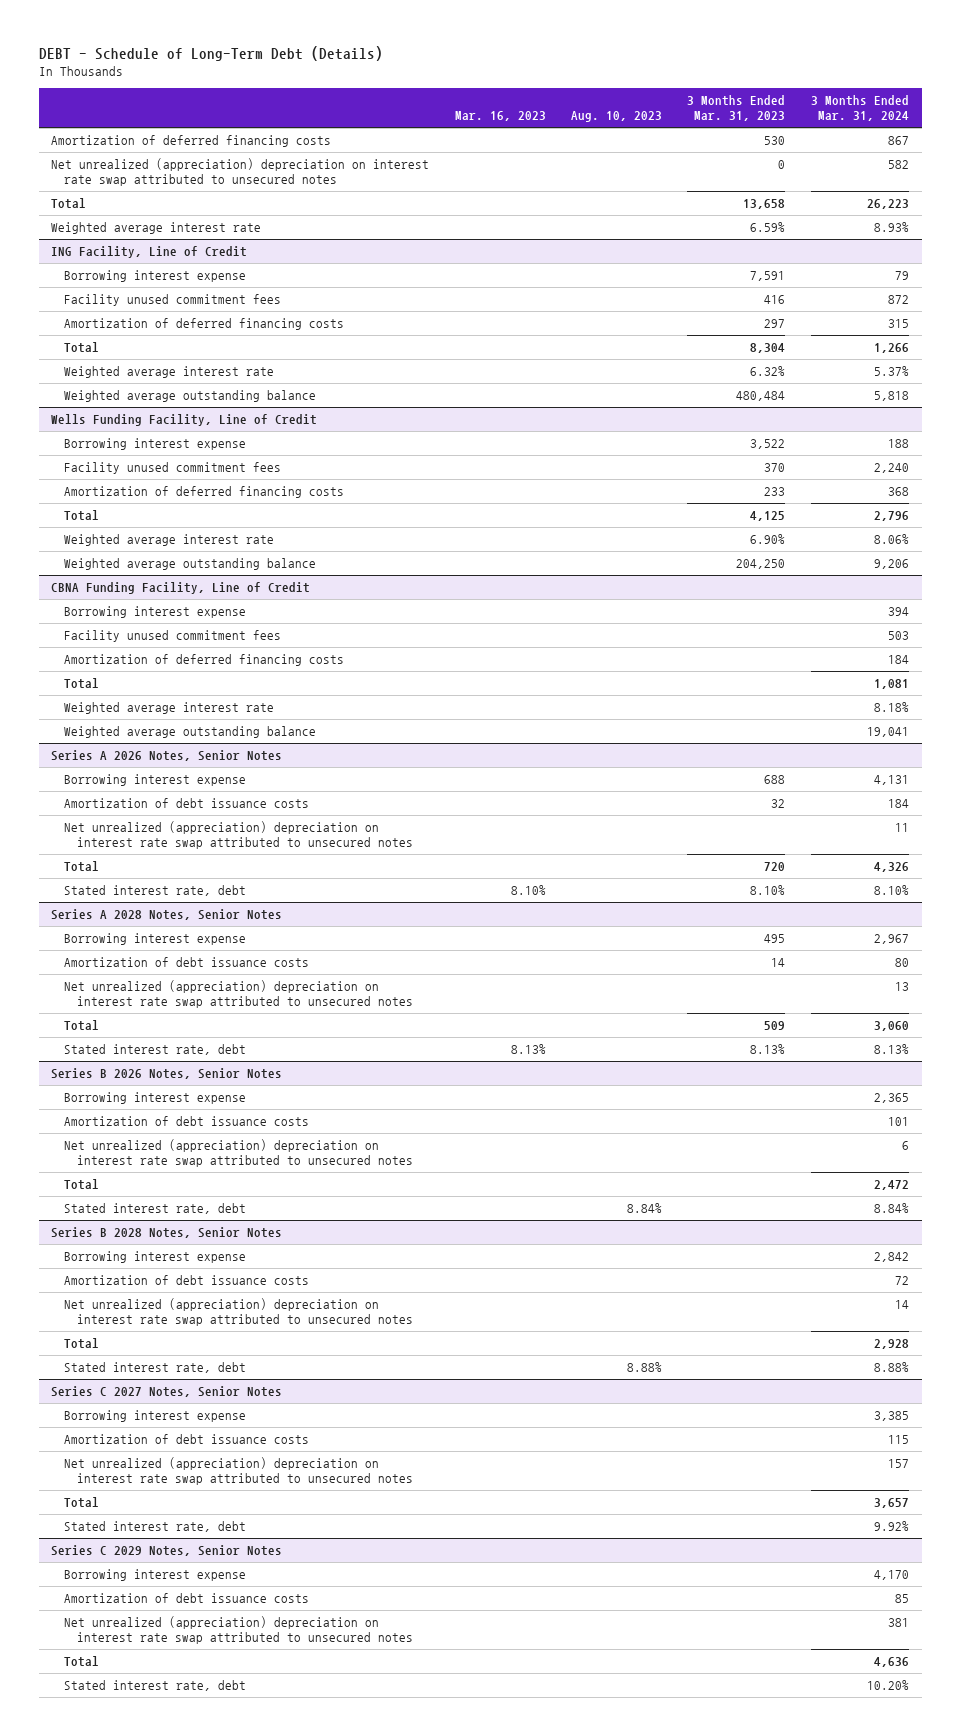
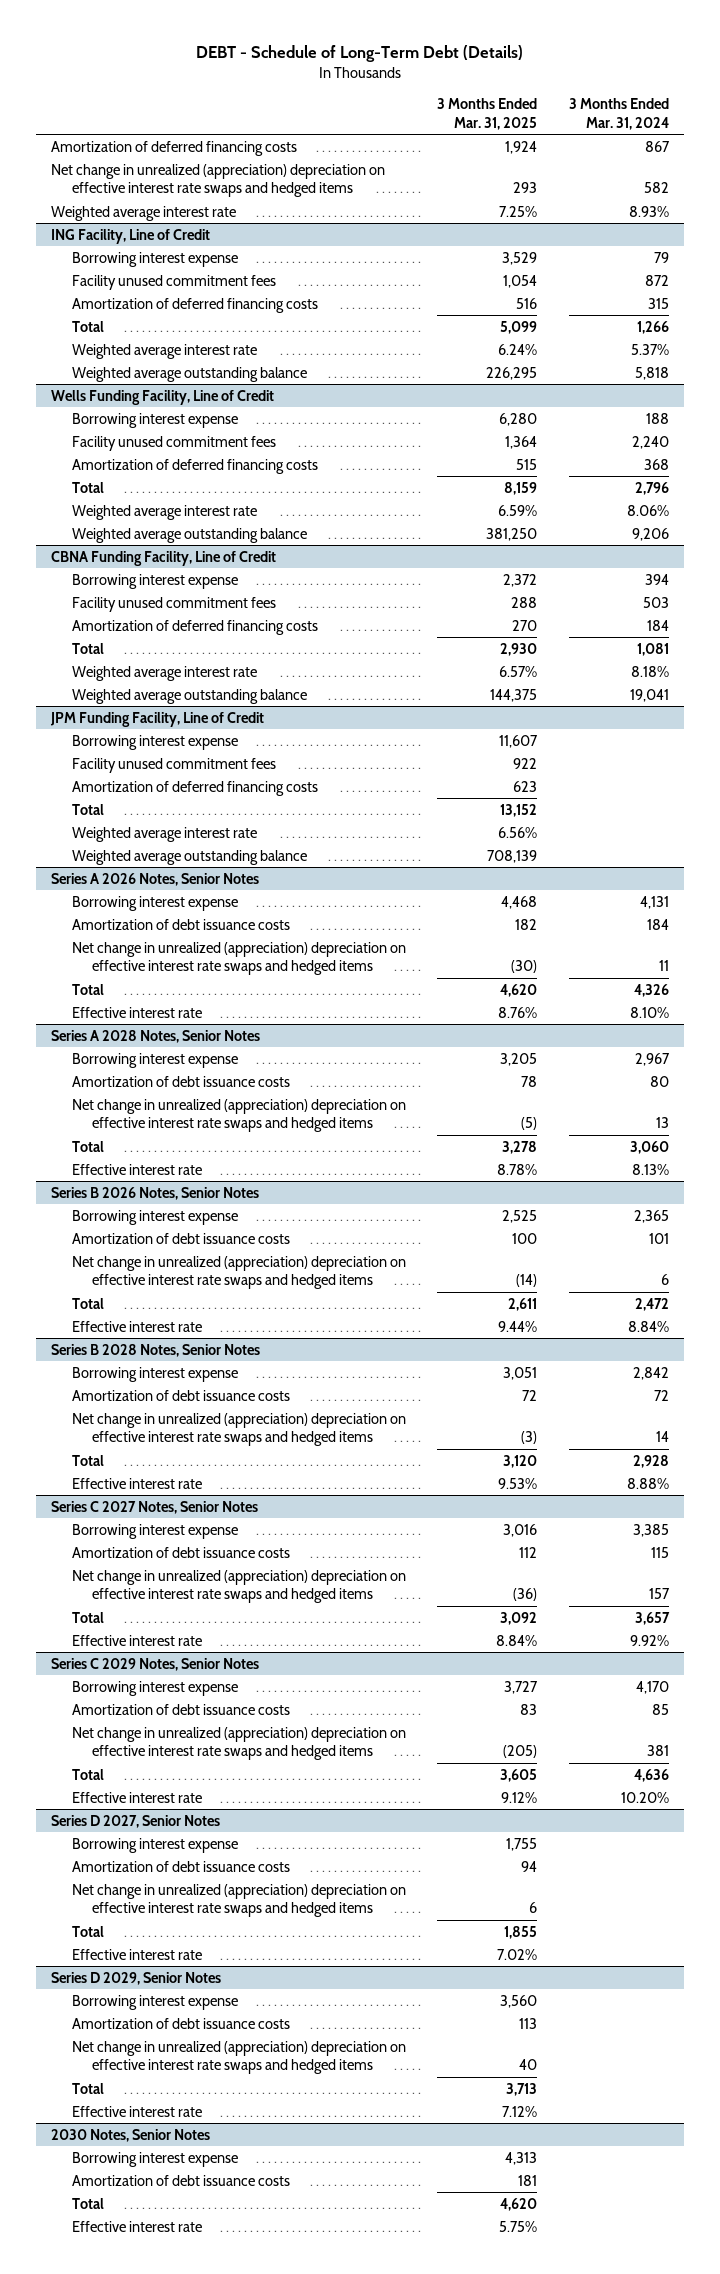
- | Mar. 16, 2023 | Aug. 10, 2023 | 3 Months Ended Mar. 31, 2023 | 3 Months Ended Mar. 31, 2024
+ | 3 Months Ended Mar. 31, 2025 | 3 Months Ended Mar. 31, 2024
- Net unrealized (appreciation) depreciation on interest rate swap attributed to unsecured notes | | | 0 | 582
- Total | | | 13,658 | 26,223
+ Net change in unrealized (appreciation) depreciation on effective interest rate swaps and hedged items | 293 | 582
+ JPM Funding Facility, Line of Credit
+ Borrowing interest expense | 11,607 |
+ Facility unused commitment fees | 922 |
+ Amortization of deferred financing costs | 623 |
+ Total | 13,152 |
+ Weighted average interest rate | 6.56% |
+ Weighted average outstanding balance | 708,139 |
@ Series A 2026 Notes, Senior Notes
- Net unrealized (appreciation) depreciation on interest rate swap attributed to unsecured notes | | | | 11
+ Net change in unrealized (appreciation) depreciation on effective interest rate swaps and hedged items | (30) | 11
- Stated interest rate, debt | 8.10% | | 8.10% | 8.10%
+ Effective interest rate | 8.76% | 8.10%
@ Series A 2028 Notes, Senior Notes
- Net unrealized (appreciation) depreciation on interest rate swap attributed to unsecured notes | | | | 13
+ Net change in unrealized (appreciation) depreciation on effective interest rate swaps and hedged items | (5) | 13
- Stated interest rate, debt | 8.13% | | 8.13% | 8.13%
+ Effective interest rate | 8.78% | 8.13%
@ Series B 2026 Notes, Senior Notes
- Net unrealized (appreciation) depreciation on interest rate swap attributed to unsecured notes | | | | 6
+ Net change in unrealized (appreciation) depreciation on effective interest rate swaps and hedged items | (14) | 6
- Stated interest rate, debt | | 8.84% | | 8.84%
+ Effective interest rate | 9.44% | 8.84%
@ Series B 2028 Notes, Senior Notes
- Net unrealized (appreciation) depreciation on interest rate swap attributed to unsecured notes | | | | 14
+ Net change in unrealized (appreciation) depreciation on effective interest rate swaps and hedged items | (3) | 14
- Stated interest rate, debt | | 8.88% | | 8.88%
+ Effective interest rate | 9.53% | 8.88%
@ Series C 2027 Notes, Senior Notes
- Net unrealized (appreciation) depreciation on interest rate swap attributed to unsecured notes | | | | 157
+ Net change in unrealized (appreciation) depreciation on effective interest rate swaps and hedged items | (36) | 157
- Stated interest rate, debt | | | | 9.92%
+ Effective interest rate | 8.84% | 9.92%
@ Series C 2029 Notes, Senior Notes
- Net unrealized (appreciation) depreciation on interest rate swap attributed to unsecured notes | | | | 381
+ Net change in unrealized (appreciation) depreciation on effective interest rate swaps and hedged items | (205) | 381
- Stated interest rate, debt | | | | 10.20%
+ Effective interest rate | 9.12% | 10.20%
+ Series D 2027, Senior Notes
+ Borrowing interest expense | 1,755 |
+ Amortization of debt issuance costs | 94 |
+ Net change in unrealized (appreciation) depreciation on effective interest rate swaps and hedged items | 6 |
+ Total | 1,855 |
+ Effective interest rate | 7.02% |
+ Series D 2029, Senior Notes
+ Borrowing interest expense | 3,560 |
+ Amortization of debt issuance costs | 113 |
+ Net change in unrealized (appreciation) depreciation on effective interest rate swaps and hedged items | 40 |
+ Total | 3,713 |
+ Effective interest rate | 7.12% |
+ 2030 Notes, Senior Notes
+ Borrowing interest expense | 4,313 |
+ Amortization of debt issuance costs | 181 |
+ Total | 4,620 |
+ Effective interest rate | 5.75% |

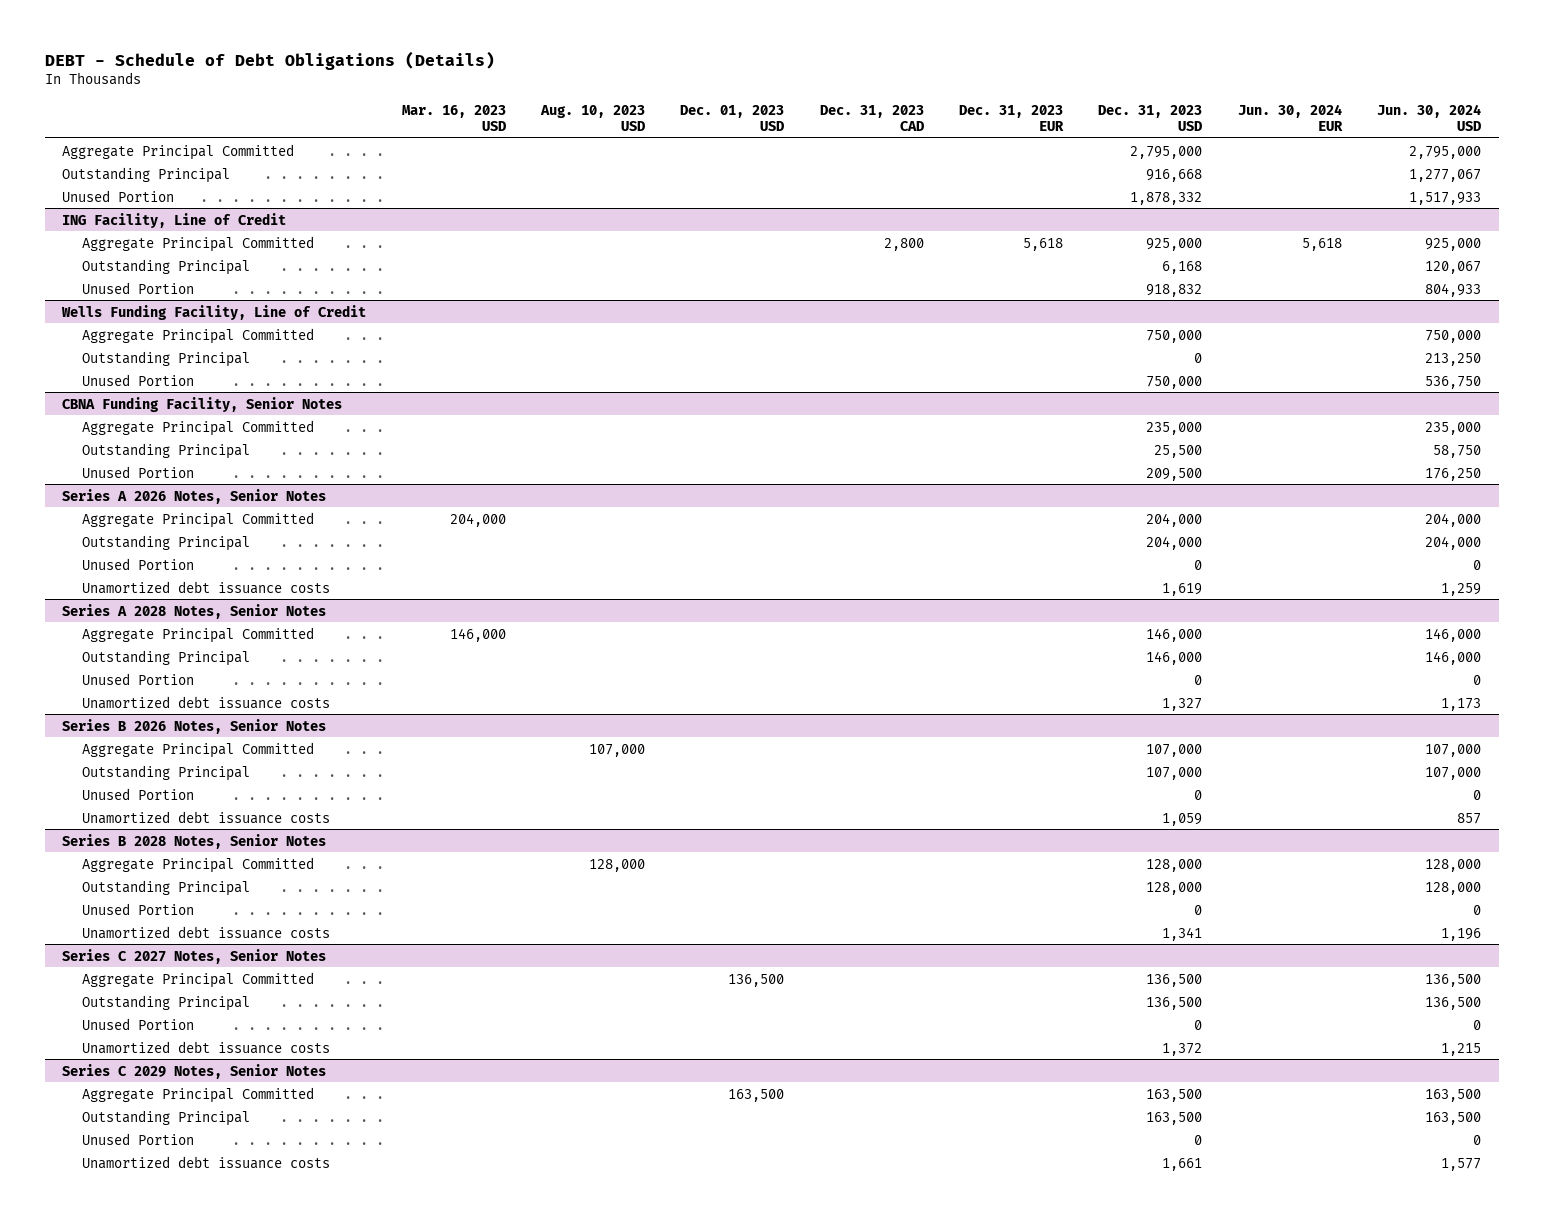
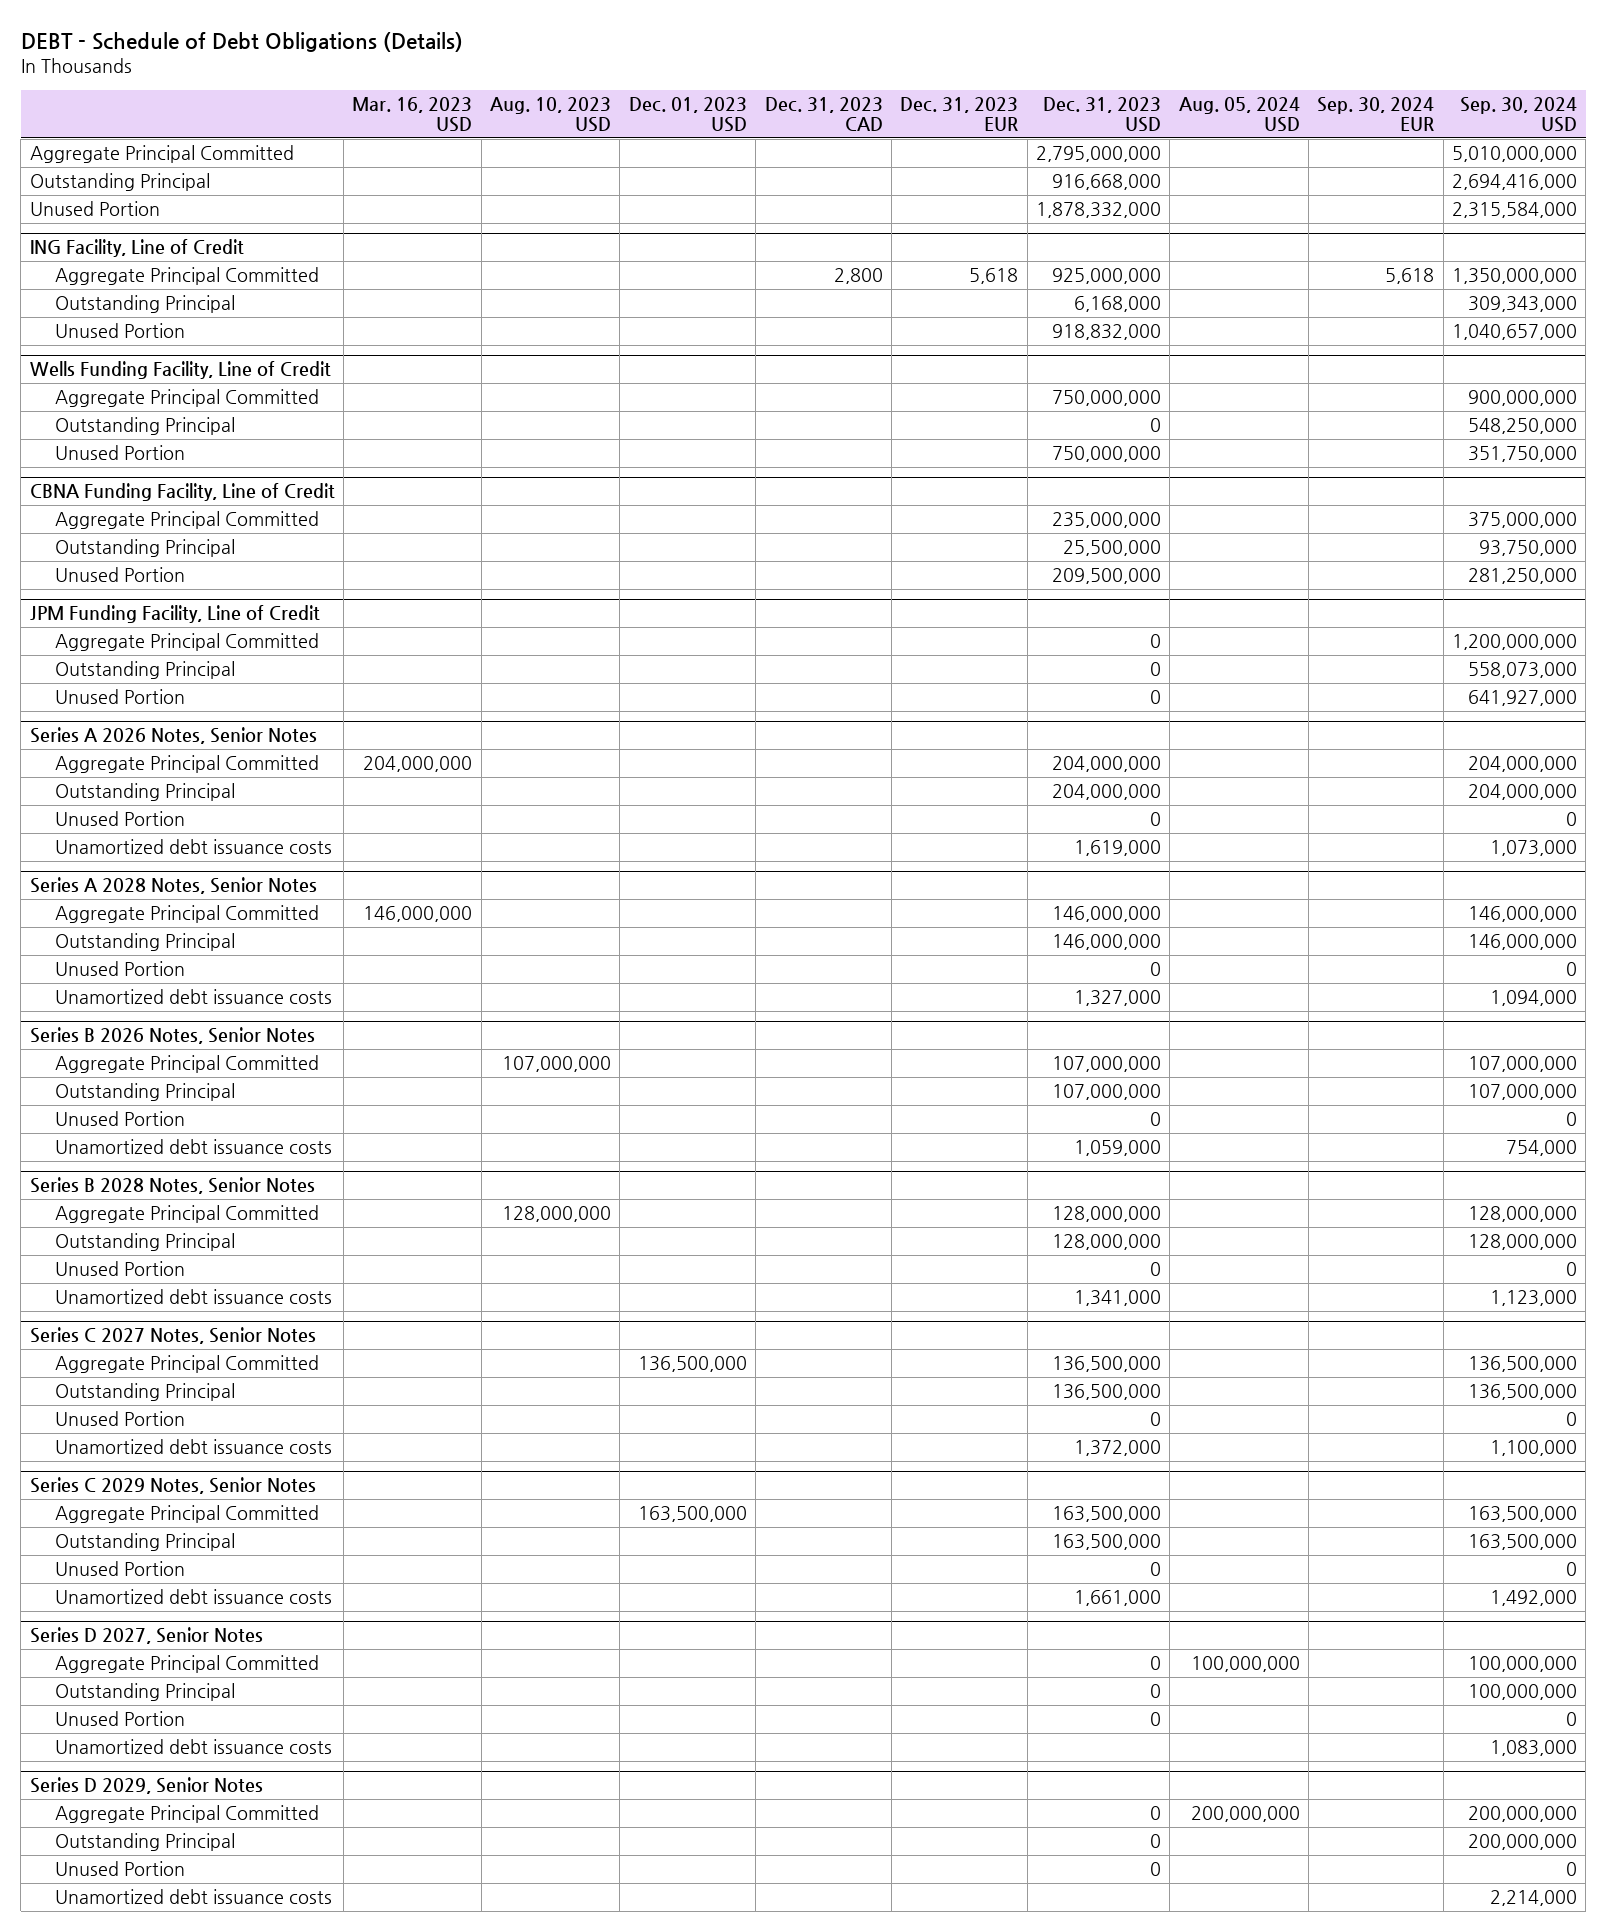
- | Mar. 16, 2023 USD | Aug. 10, 2023 USD | Dec. 01, 2023 USD | Dec. 31, 2023 CAD | Dec. 31, 2023 EUR | Dec. 31, 2023 USD | Jun. 30, 2024 EUR | Jun. 30, 2024 USD
+ | Mar. 16, 2023 USD | Aug. 10, 2023 USD | Dec. 01, 2023 USD | Dec. 31, 2023 CAD | Dec. 31, 2023 EUR | Dec. 31, 2023 USD | Aug. 05, 2024 USD | Sep. 30, 2024 EUR | Sep. 30, 2024 USD
- Aggregate Principal Committed | | | | | | 2,795,000 | | 2,795,000
- Outstanding Principal | | | | | | 916,668 | | 1,277,067
- Unused Portion | | | | | | 1,878,332 | | 1,517,933
+ Aggregate Principal Committed | | | | | | 2,795,000,000 | | | 5,010,000,000
+ Outstanding Principal | | | | | | 916,668,000 | | | 2,694,416,000
+ Unused Portion | | | | | | 1,878,332,000 | | | 2,315,584,000
@ ING Facility, Line of Credit
- Aggregate Principal Committed | | | | 2,800 | 5,618 | 925,000 | 5,618 | 925,000
- Outstanding Principal | | | | | | 6,168 | | 120,067
- Unused Portion | | | | | | 918,832 | | 804,933
+ Aggregate Principal Committed | | | | 2,800 | 5,618 | 925,000,000 | | 5,618 | 1,350,000,000
+ Outstanding Principal | | | | | | 6,168,000 | | | 309,343,000
+ Unused Portion | | | | | | 918,832,000 | | | 1,040,657,000
@ Wells Funding Facility, Line of Credit
- Aggregate Principal Committed | | | | | | 750,000 | | 750,000
+ Aggregate Principal Committed | | | | | | 750,000,000 | | | 900,000,000
- Unused Portion | | | | | | 750,000 | | 536,750
- CBNA Funding Facility, Senior Notes
- Aggregate Principal Committed | | | | | | 235,000 | | 235,000
- Outstanding Principal | | | | | | 25,500 | | 58,750
- Unused Portion | | | | | | 209,500 | | 176,250
@ Wells Funding Facility, Line of Credit
+ Unused Portion | | | | | | 750,000,000 | | | 351,750,000
+ CBNA Funding Facility, Line of Credit
+ Aggregate Principal Committed | | | | | | 235,000,000 | | | 375,000,000
+ Outstanding Principal | | | | | | 25,500,000 | | | 93,750,000
+ Unused Portion | | | | | | 209,500,000 | | | 281,250,000
+ JPM Funding Facility, Line of Credit
+ Aggregate Principal Committed | | | | | | 0 | | | 1,200,000,000
+ Outstanding Principal | | | | | | 0 | | | 558,073,000
+ Unused Portion | | | | | | 0 | | | 641,927,000
@ Series A 2026 Notes, Senior Notes
- Aggregate Principal Committed | 204,000 | | | | | 204,000 | | 204,000
- Outstanding Principal | | | | | | 204,000 | | 204,000
+ Aggregate Principal Committed | 204,000,000 | | | | | 204,000,000 | | | 204,000,000
+ Outstanding Principal | | | | | | 204,000,000 | | | 204,000,000
- Unamortized debt issuance costs | | | | | | 1,619 | | 1,259
+ Unamortized debt issuance costs | | | | | | 1,619,000 | | | 1,073,000
@ Series A 2028 Notes, Senior Notes
- Aggregate Principal Committed | 146,000 | | | | | 146,000 | | 146,000
- Outstanding Principal | | | | | | 146,000 | | 146,000
+ Aggregate Principal Committed | 146,000,000 | | | | | 146,000,000 | | | 146,000,000
+ Outstanding Principal | | | | | | 146,000,000 | | | 146,000,000
- Unamortized debt issuance costs | | | | | | 1,327 | | 1,173
+ Unamortized debt issuance costs | | | | | | 1,327,000 | | | 1,094,000
@ Series B 2026 Notes, Senior Notes
- Aggregate Principal Committed | | 107,000 | | | | 107,000 | | 107,000
- Outstanding Principal | | | | | | 107,000 | | 107,000
+ Aggregate Principal Committed | | 107,000,000 | | | | 107,000,000 | | | 107,000,000
+ Outstanding Principal | | | | | | 107,000,000 | | | 107,000,000
- Unamortized debt issuance costs | | | | | | 1,059 | | 857
+ Unamortized debt issuance costs | | | | | | 1,059,000 | | | 754,000
@ Series B 2028 Notes, Senior Notes
- Aggregate Principal Committed | | 128,000 | | | | 128,000 | | 128,000
- Outstanding Principal | | | | | | 128,000 | | 128,000
+ Aggregate Principal Committed | | 128,000,000 | | | | 128,000,000 | | | 128,000,000
+ Outstanding Principal | | | | | | 128,000,000 | | | 128,000,000
- Unamortized debt issuance costs | | | | | | 1,341 | | 1,196
+ Unamortized debt issuance costs | | | | | | 1,341,000 | | | 1,123,000
@ Series C 2027 Notes, Senior Notes
- Aggregate Principal Committed | | | 136,500 | | | 136,500 | | 136,500
- Outstanding Principal | | | | | | 136,500 | | 136,500
+ Aggregate Principal Committed | | | 136,500,000 | | | 136,500,000 | | | 136,500,000
+ Outstanding Principal | | | | | | 136,500,000 | | | 136,500,000
- Unamortized debt issuance costs | | | | | | 1,372 | | 1,215
+ Unamortized debt issuance costs | | | | | | 1,372,000 | | | 1,100,000
@ Series C 2029 Notes, Senior Notes
- Aggregate Principal Committed | | | 163,500 | | | 163,500 | | 163,500
- Outstanding Principal | | | | | | 163,500 | | 163,500
+ Aggregate Principal Committed | | | 163,500,000 | | | 163,500,000 | | | 163,500,000
+ Outstanding Principal | | | | | | 163,500,000 | | | 163,500,000
- Unamortized debt issuance costs | | | | | | 1,661 | | 1,577
+ Unamortized debt issuance costs | | | | | | 1,661,000 | | | 1,492,000
+ Series D 2027, Senior Notes
+ Aggregate Principal Committed | | | | | | 0 | 100,000,000 | | 100,000,000
+ Outstanding Principal | | | | | | 0 | | | 100,000,000
+ Unused Portion | | | | | | 0 | | | 0
+ Unamortized debt issuance costs | | | | | | | | | 1,083,000
+ Series D 2029, Senior Notes
+ Aggregate Principal Committed | | | | | | 0 | 200,000,000 | | 200,000,000
+ Outstanding Principal | | | | | | 0 | | | 200,000,000
+ Unused Portion | | | | | | 0 | | | 0
+ Unamortized debt issuance costs | | | | | | | | | 2,214,000

